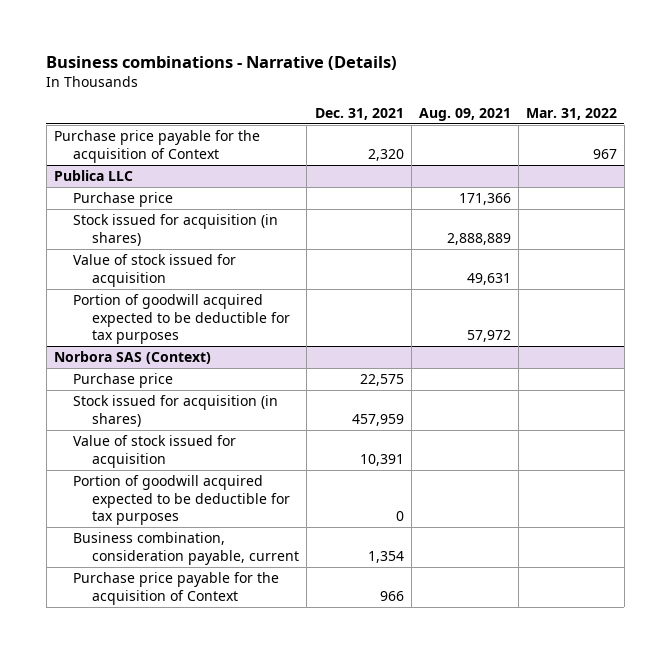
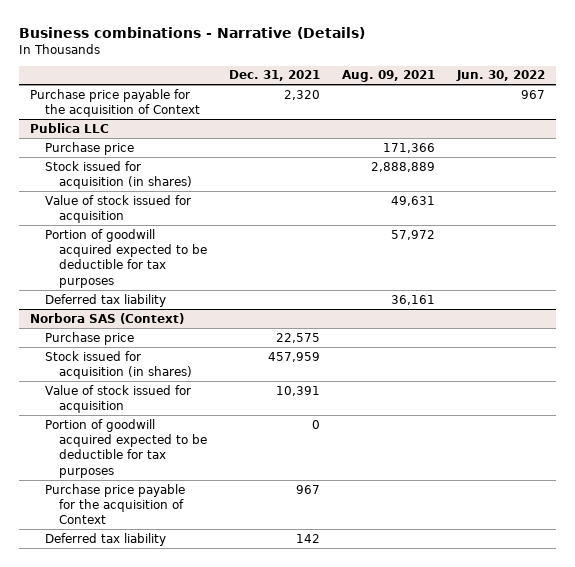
- | Dec. 31, 2021 | Aug. 09, 2021 | Mar. 31, 2022
+ | Dec. 31, 2021 | Aug. 09, 2021 | Jun. 30, 2022
@ Publica LLC
+ Deferred tax liability | | 36,161 |
@ Norbora SAS (Context)
- Business combination, consideration payable, current | 1,354 | |
- Purchase price payable for the acquisition of Context | 966 | |
+ Purchase price payable for the acquisition of Context | 967 | |
+ Deferred tax liability | 142 | |

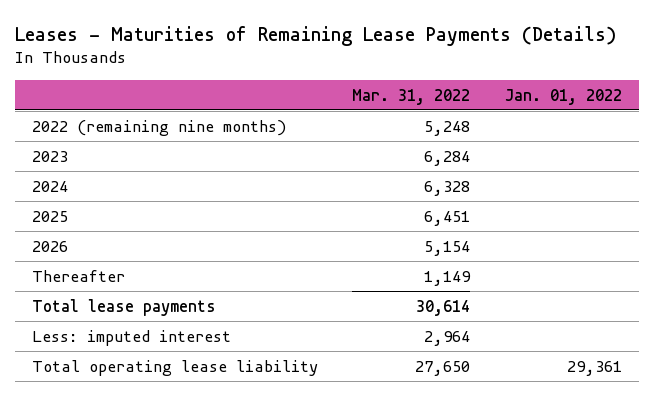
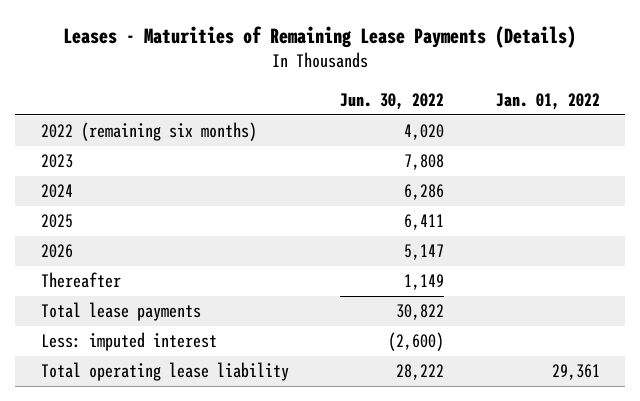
- | Mar. 31, 2022 | Jan. 01, 2022
+ | Jun. 30, 2022 | Jan. 01, 2022
- 2022 (remaining nine months) | 5,248 |
+ 2022 (remaining six months) | 4,020 |

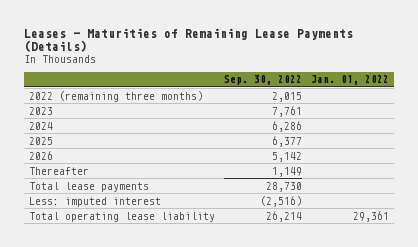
- | Jun. 30, 2022 | Jan. 01, 2022
+ | Sep. 30, 2022 | Jan. 01, 2022
- 2022 (remaining six months) | 4,020 |
+ 2022 (remaining three months) | 2,015 |

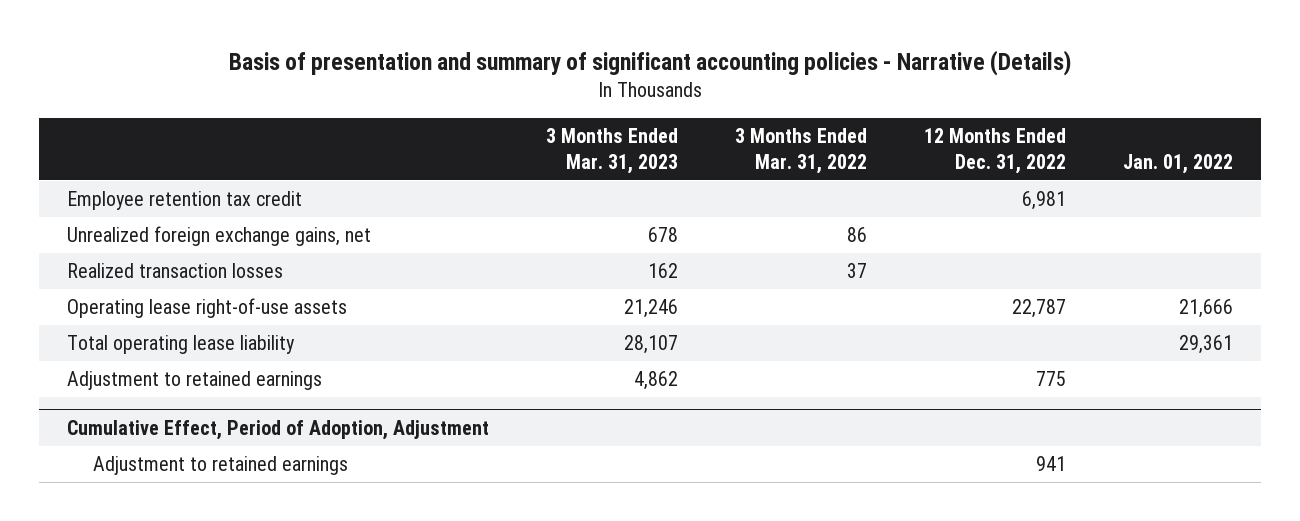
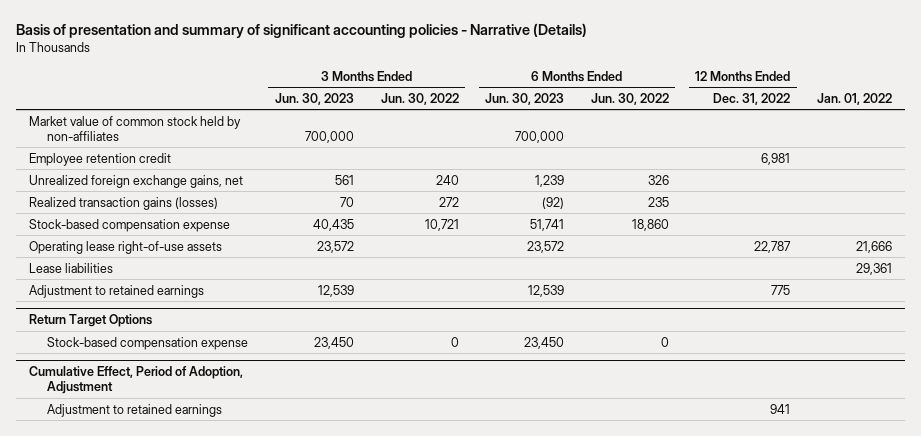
- | 3 Months Ended Mar. 31, 2023 | 3 Months Ended Mar. 31, 2022 | 12 Months Ended Dec. 31, 2022 | Jan. 01, 2022
+ | 3 Months Ended Jun. 30, 2023 | 3 Months Ended Jun. 30, 2022 | 6 Months Ended Jun. 30, 2023 | 6 Months Ended Jun. 30, 2022 | 12 Months Ended Dec. 31, 2022 | Jan. 01, 2022
- Employee retention tax credit | | | 6,981 |
+ Market value of common stock held by non-affiliates | 700,000 | | 700,000 | | |
+ Employee retention credit | | | | | 6,981 |
- Realized transaction losses | 162 | 37 | |
+ Realized transaction gains (losses) | 70 | 272 | (92) | 235 | |
+ Stock-based compensation expense | 40,435 | 10,721 | 51,741 | 18,860 | |
- Total operating lease liability | 28,107 | | | 29,361
+ Lease liabilities | | | | | | 29,361
+ Return Target Options
+ Stock-based compensation expense | 23,450 | 0 | 23,450 | 0 | |

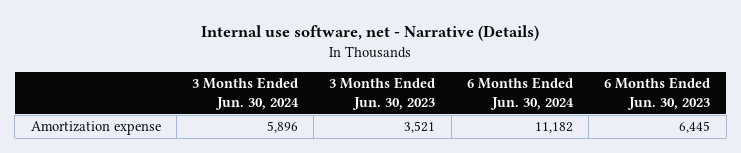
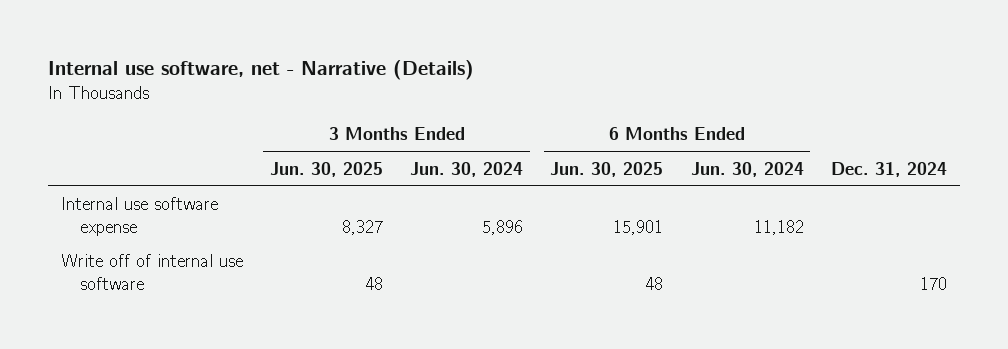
- | 3 Months Ended Jun. 30, 2024 | 3 Months Ended Jun. 30, 2023 | 6 Months Ended Jun. 30, 2024 | 6 Months Ended Jun. 30, 2023
+ | 3 Months Ended Jun. 30, 2025 | 3 Months Ended Jun. 30, 2024 | 6 Months Ended Jun. 30, 2025 | 6 Months Ended Jun. 30, 2024 | Dec. 31, 2024
- Amortization expense | 5,896 | 3,521 | 11,182 | 6,445
+ Internal use software expense | 8,327 | 5,896 | 15,901 | 11,182 |
+ Write off of internal use software | 48 | | 48 | | 170

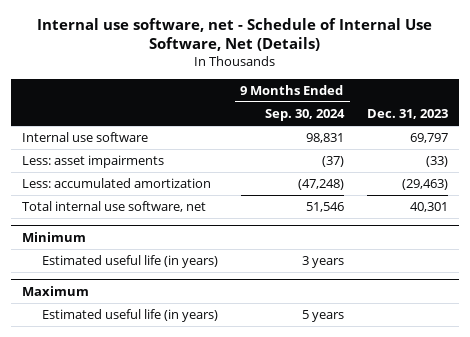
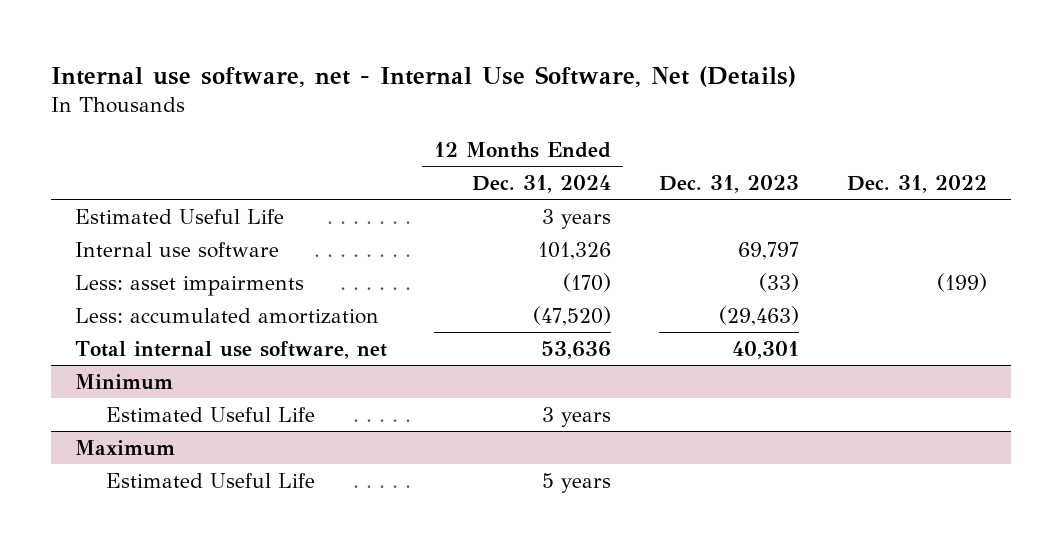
- Internal use software, net - Schedule of Internal Use Software, Net (Details)
+ Internal use software, net - Internal Use Software, Net (Details)
- | 9 Months Ended Sep. 30, 2024 | Dec. 31, 2023
+ | 12 Months Ended Dec. 31, 2024 | Dec. 31, 2023 | Dec. 31, 2022
+ Estimated Useful Life | 3 years | |
@ Minimum
- Estimated useful life (in years) | 3 years |
+ Estimated Useful Life | 3 years | |
@ Maximum
- Estimated useful life (in years) | 5 years |
+ Estimated Useful Life | 5 years | |

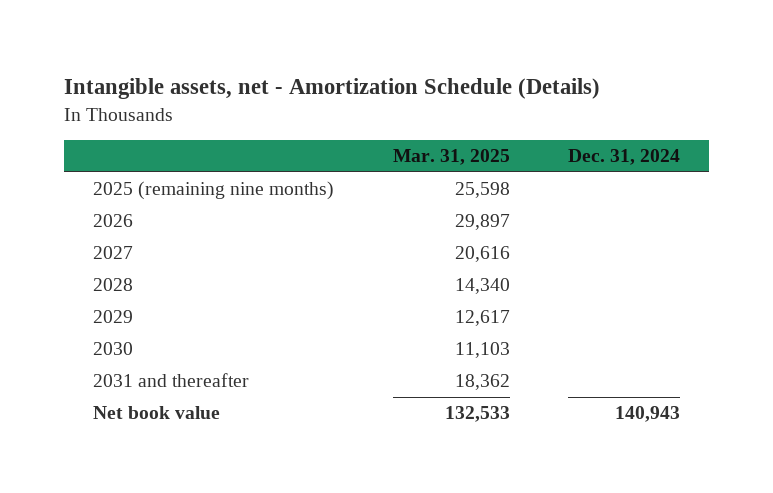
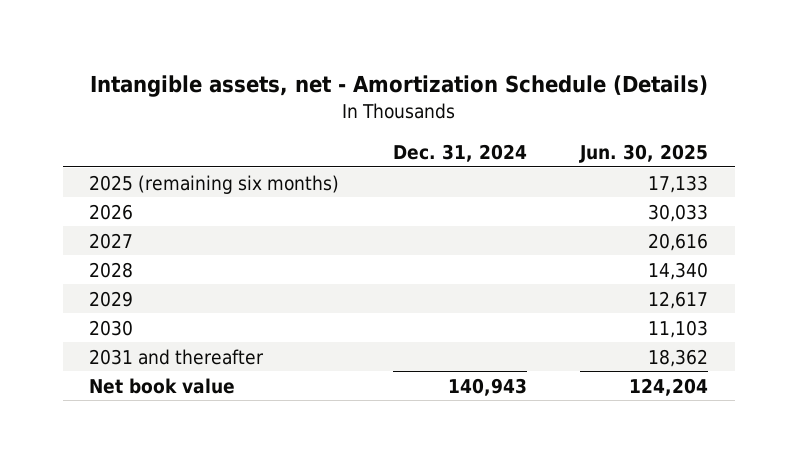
- | Mar. 31, 2025 | Dec. 31, 2024
+ | Dec. 31, 2024 | Jun. 30, 2025
- 2025 (remaining nine months) | 25,598 |
+ 2025 (remaining six months) | | 17,133

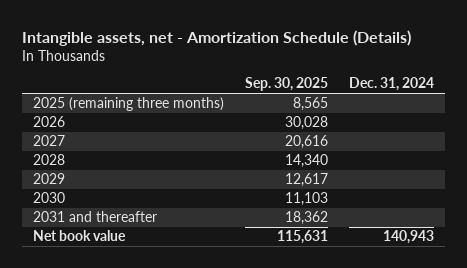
- | Dec. 31, 2024 | Jun. 30, 2025
+ | Sep. 30, 2025 | Dec. 31, 2024
- 2025 (remaining six months) | | 17,133
+ 2025 (remaining three months) | 8,565 |

